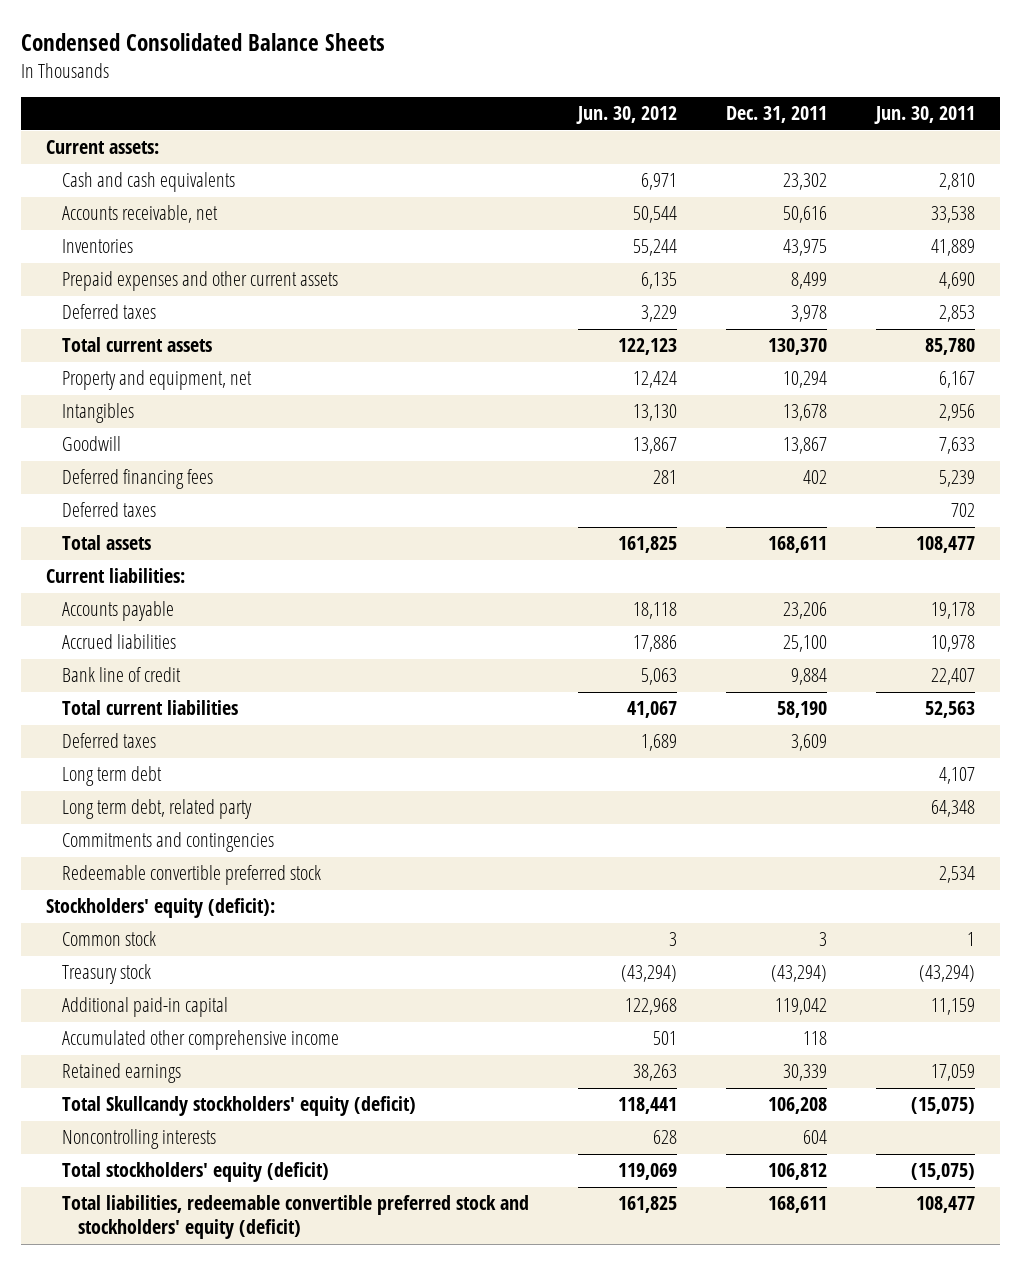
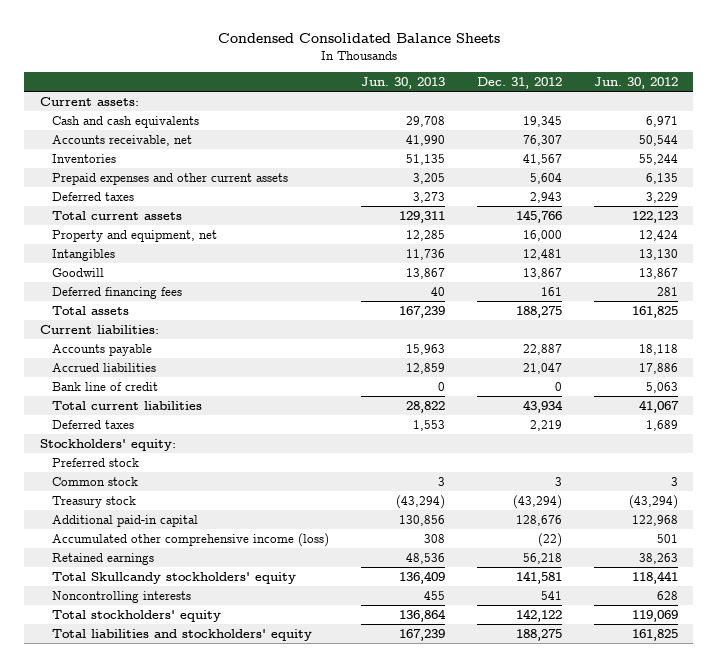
- | Jun. 30, 2012 | Dec. 31, 2011 | Jun. 30, 2011
+ | Jun. 30, 2013 | Dec. 31, 2012 | Jun. 30, 2012
- Deferred taxes | | | 702
- Long term debt | | | 4,107
- Long term debt, related party | | | 64,348
- Commitments and contingencies
- Redeemable convertible preferred stock | | | 2,534
- Stockholders' equity (deficit):
+ Stockholders' equity:
+ Preferred stock
- Accumulated other comprehensive income | 501 | 118 |
+ Accumulated other comprehensive income (loss) | 308 | (22) | 501
- Total Skullcandy stockholders' equity (deficit) | 118,441 | 106,208 | (15,075)
+ Total Skullcandy stockholders' equity | 136,409 | 141,581 | 118,441
- Total stockholders' equity (deficit) | 119,069 | 106,812 | (15,075)
- Total liabilities, redeemable convertible preferred stock and stockholders' equity (deficit) | 161,825 | 168,611 | 108,477
+ Total stockholders' equity | 136,864 | 142,122 | 119,069
+ Total liabilities and stockholders' equity | 167,239 | 188,275 | 161,825

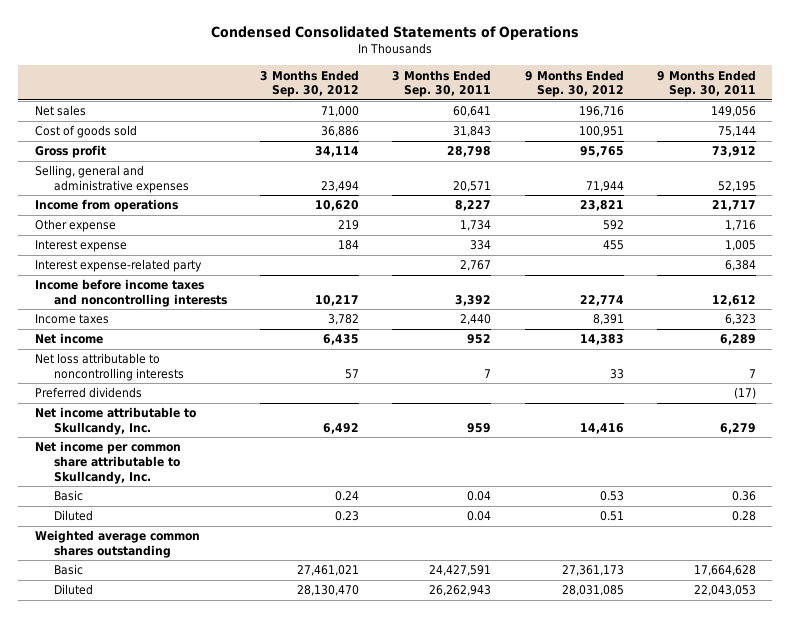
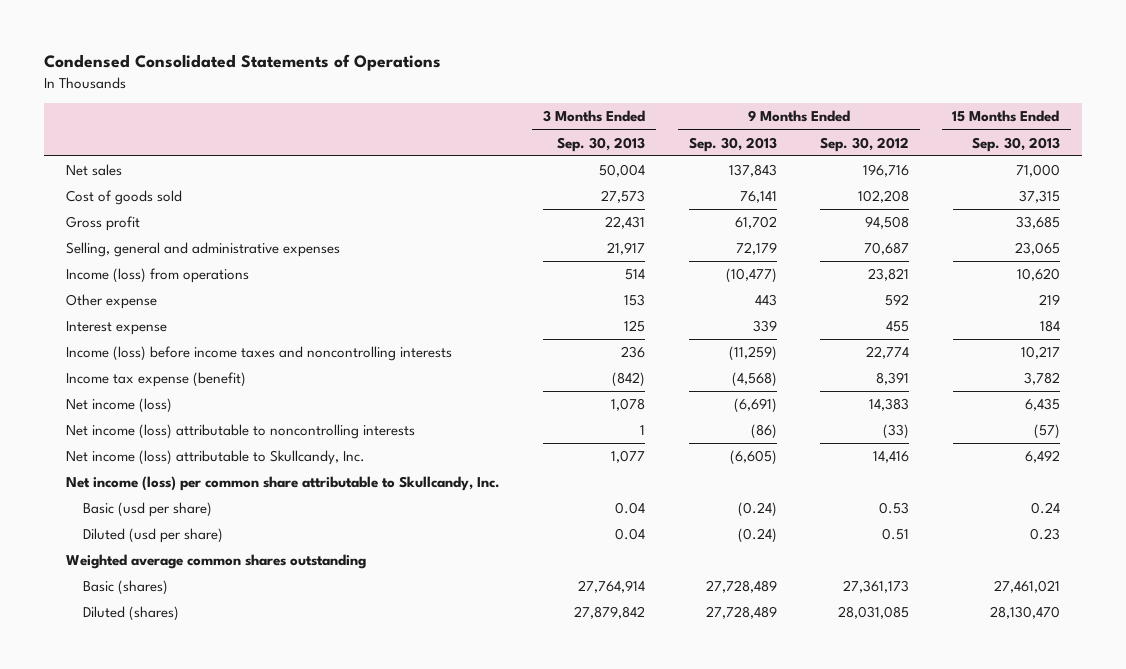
- | 3 Months Ended Sep. 30, 2012 | 3 Months Ended Sep. 30, 2011 | 9 Months Ended Sep. 30, 2012 | 9 Months Ended Sep. 30, 2011
+ | 3 Months Ended Sep. 30, 2013 | 9 Months Ended Sep. 30, 2013 | 9 Months Ended Sep. 30, 2012 | 15 Months Ended Sep. 30, 2013
- Cost of goods sold | 36,886 | 31,843 | 100,951 | 75,144
- Gross profit | 34,114 | 28,798 | 95,765 | 73,912
- Selling, general and administrative expenses | 23,494 | 20,571 | 71,944 | 52,195
- Income from operations | 10,620 | 8,227 | 23,821 | 21,717
+ Cost of goods sold | 27,573 | 76,141 | 102,208 | 37,315
+ Gross profit | 22,431 | 61,702 | 94,508 | 33,685
+ Selling, general and administrative expenses | 21,917 | 72,179 | 70,687 | 23,065
+ Income (loss) from operations | 514 | (10,477) | 23,821 | 10,620
- Interest expense-related party | | 2,767 | | 6,384
- Income before income taxes and noncontrolling interests | 10,217 | 3,392 | 22,774 | 12,612
- Income taxes | 3,782 | 2,440 | 8,391 | 6,323
- Net income | 6,435 | 952 | 14,383 | 6,289
- Net loss attributable to noncontrolling interests | 57 | 7 | 33 | 7
- Preferred dividends | | | | (17)
- Net income attributable to Skullcandy, Inc. | 6,492 | 959 | 14,416 | 6,279
- Net income per common share attributable to Skullcandy, Inc.
- Basic | 0.24 | 0.04 | 0.53 | 0.36
- Diluted | 0.23 | 0.04 | 0.51 | 0.28
+ Income (loss) before income taxes and noncontrolling interests | 236 | (11,259) | 22,774 | 10,217
+ Income tax expense (benefit) | (842) | (4,568) | 8,391 | 3,782
+ Net income (loss) | 1,078 | (6,691) | 14,383 | 6,435
+ Net income (loss) attributable to noncontrolling interests | 1 | (86) | (33) | (57)
+ Net income (loss) attributable to Skullcandy, Inc. | 1,077 | (6,605) | 14,416 | 6,492
+ Net income (loss) per common share attributable to Skullcandy, Inc.
+ Basic (usd per share) | 0.04 | (0.24) | 0.53 | 0.24
+ Diluted (usd per share) | 0.04 | (0.24) | 0.51 | 0.23
- Basic | 27,461,021 | 24,427,591 | 27,361,173 | 17,664,628
- Diluted | 28,130,470 | 26,262,943 | 28,031,085 | 22,043,053
+ Basic (shares) | 27,764,914 | 27,728,489 | 27,361,173 | 27,461,021
+ Diluted (shares) | 27,879,842 | 27,728,489 | 28,031,085 | 28,130,470

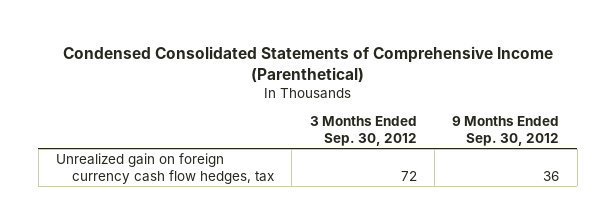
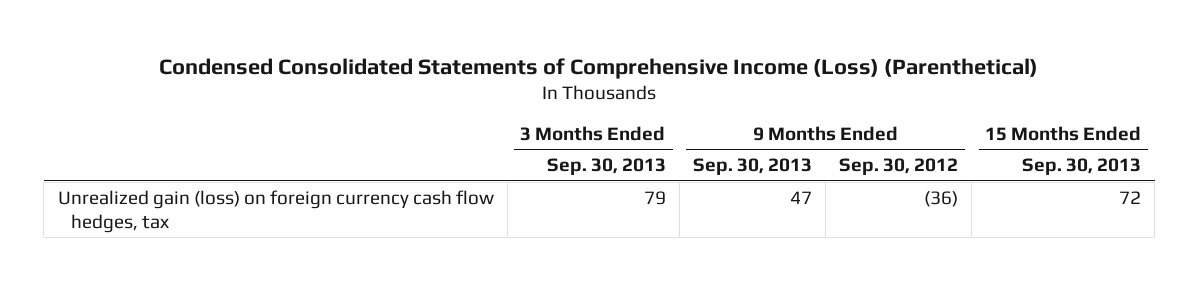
- Condensed Consolidated Statements of Comprehensive Income (Parenthetical)
+ Condensed Consolidated Statements of Comprehensive Income (Loss) (Parenthetical)
- | 3 Months Ended Sep. 30, 2012 | 9 Months Ended Sep. 30, 2012
+ | 3 Months Ended Sep. 30, 2013 | 9 Months Ended Sep. 30, 2013 | 9 Months Ended Sep. 30, 2012 | 15 Months Ended Sep. 30, 2013
- Unrealized gain on foreign currency cash flow hedges, tax | 72 | 36
+ Unrealized gain (loss) on foreign currency cash flow hedges, tax | 79 | 47 | (36) | 72

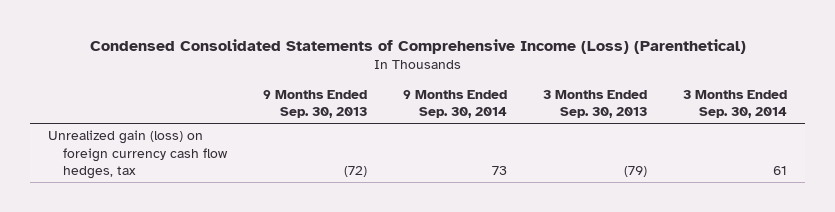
- | 3 Months Ended Sep. 30, 2013 | 9 Months Ended Sep. 30, 2013 | 9 Months Ended Sep. 30, 2012 | 15 Months Ended Sep. 30, 2013
+ | 9 Months Ended Sep. 30, 2013 | 9 Months Ended Sep. 30, 2014 | 3 Months Ended Sep. 30, 2013 | 3 Months Ended Sep. 30, 2014
- Unrealized gain (loss) on foreign currency cash flow hedges, tax | 79 | 47 | (36) | 72
+ Unrealized gain (loss) on foreign currency cash flow hedges, tax | (72) | 73 | (79) | 61

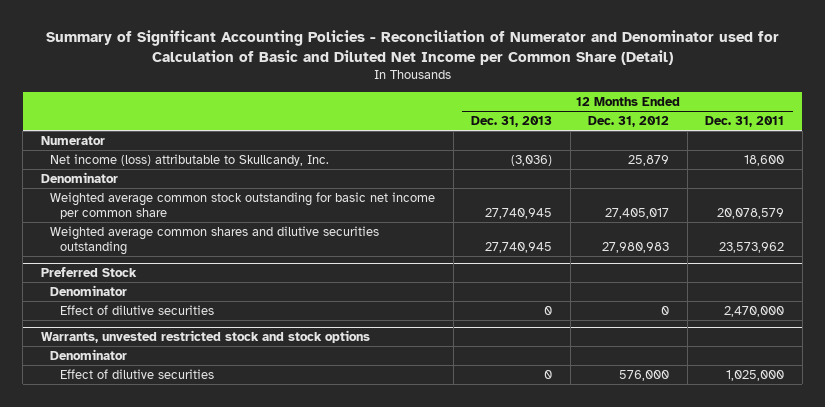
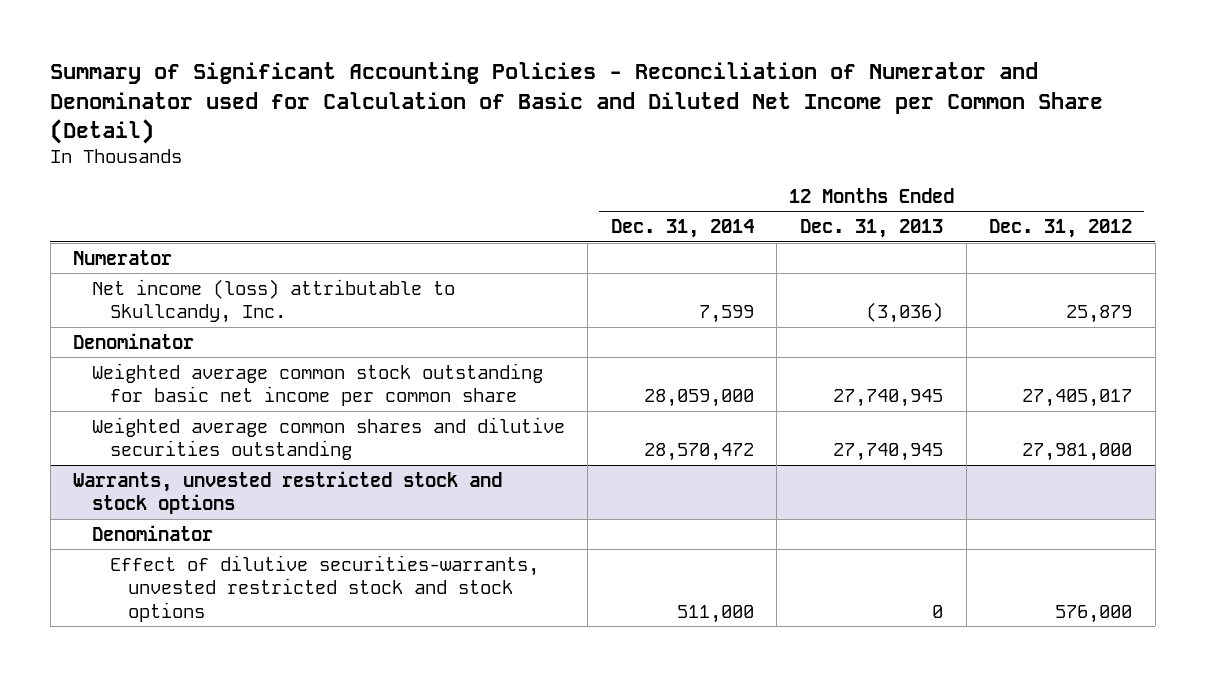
- | 12 Months Ended Dec. 31, 2013 | 12 Months Ended Dec. 31, 2012 | 12 Months Ended Dec. 31, 2011
+ | 12 Months Ended Dec. 31, 2014 | 12 Months Ended Dec. 31, 2013 | 12 Months Ended Dec. 31, 2012
- Weighted average common shares and dilutive securities outstanding | 27,740,945 | 27,980,983 | 23,573,962
- Preferred Stock
- Denominator
- Effect of dilutive securities | 0 | 0 | 2,470,000
+ Weighted average common shares and dilutive securities outstanding | 28,570,472 | 27,740,945 | 27,981,000
@ Warrants, unvested restricted stock and stock options
- Effect of dilutive securities | 0 | 576,000 | 1,025,000
+ Effect of dilutive securities-warrants, unvested restricted stock and stock options | 511,000 | 0 | 576,000

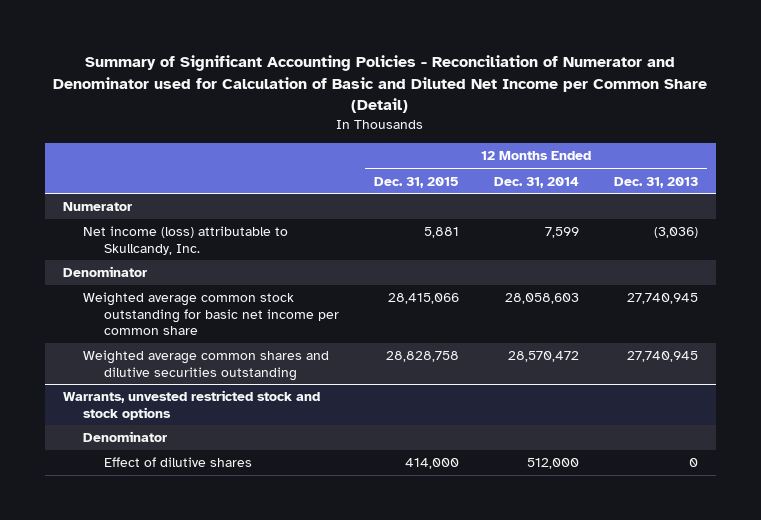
- | 12 Months Ended Dec. 31, 2014 | 12 Months Ended Dec. 31, 2013 | 12 Months Ended Dec. 31, 2012
+ | 12 Months Ended Dec. 31, 2015 | 12 Months Ended Dec. 31, 2014 | 12 Months Ended Dec. 31, 2013
- Weighted average common stock outstanding for basic net income per common share | 28,059,000 | 27,740,945 | 27,405,017
+ Weighted average common stock outstanding for basic net income per common share | 28,415,066 | 28,058,603 | 27,740,945
@ Warrants, unvested restricted stock and stock options
- Effect of dilutive securities-warrants, unvested restricted stock and stock options | 511,000 | 0 | 576,000
+ Effect of dilutive shares | 414,000 | 512,000 | 0

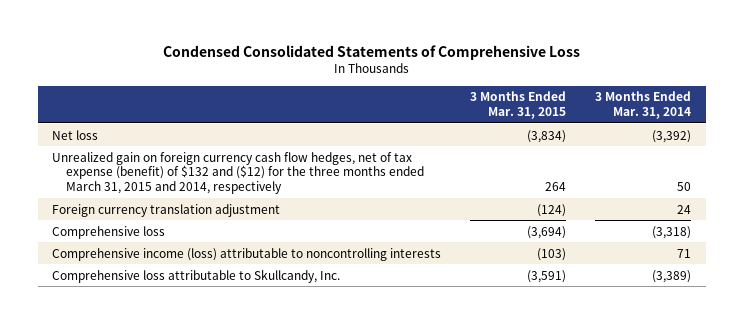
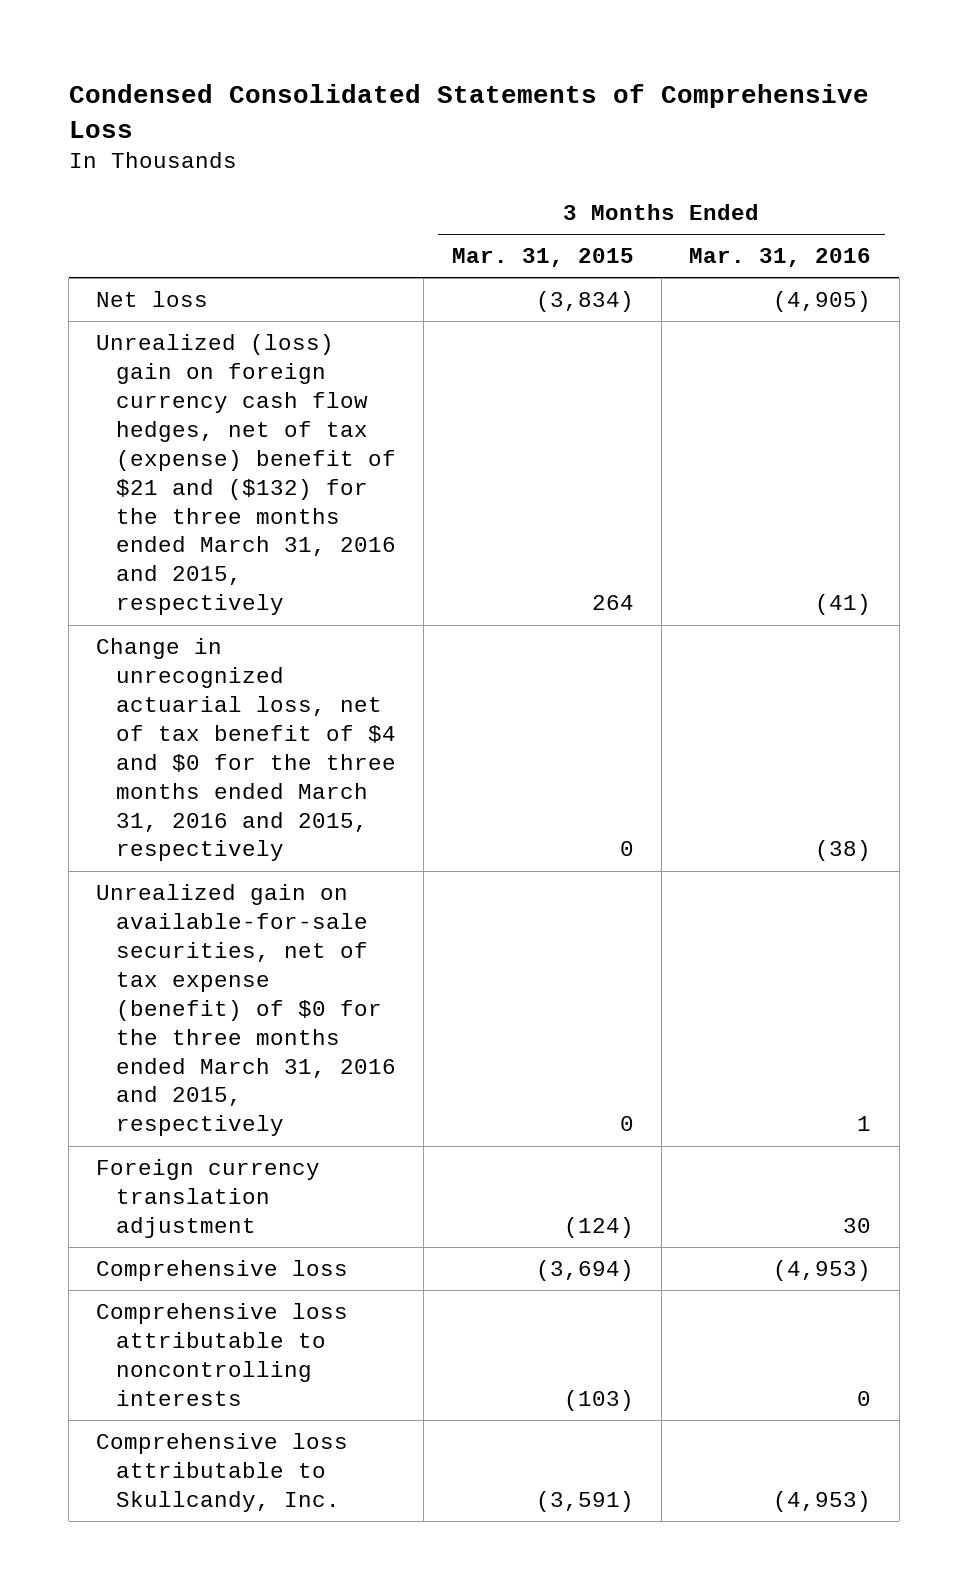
- | 3 Months Ended Mar. 31, 2015 | 3 Months Ended Mar. 31, 2014
+ | 3 Months Ended Mar. 31, 2015 | 3 Months Ended Mar. 31, 2016
- Unrealized gain on foreign currency cash flow hedges, net of tax expense (benefit) of $132 and ($12) for the three months ended March 31, 2015 and 2014, respectively | 264 | 50
+ Unrealized (loss) gain on foreign currency cash flow hedges, net of tax (expense) benefit of $21 and ($132) for the three months ended March 31, 2016 and 2015, respectively | 264 | (41)
+ Change in unrecognized actuarial loss, net of tax benefit of $4 and $0 for the three months ended March 31, 2016 and 2015, respectively | 0 | (38)
+ Unrealized gain on available-for-sale securities, net of tax expense (benefit) of $0 for the three months ended March 31, 2016 and 2015, respectively | 0 | 1
- Comprehensive income (loss) attributable to noncontrolling interests | (103) | 71
+ Comprehensive loss attributable to noncontrolling interests | (103) | 0

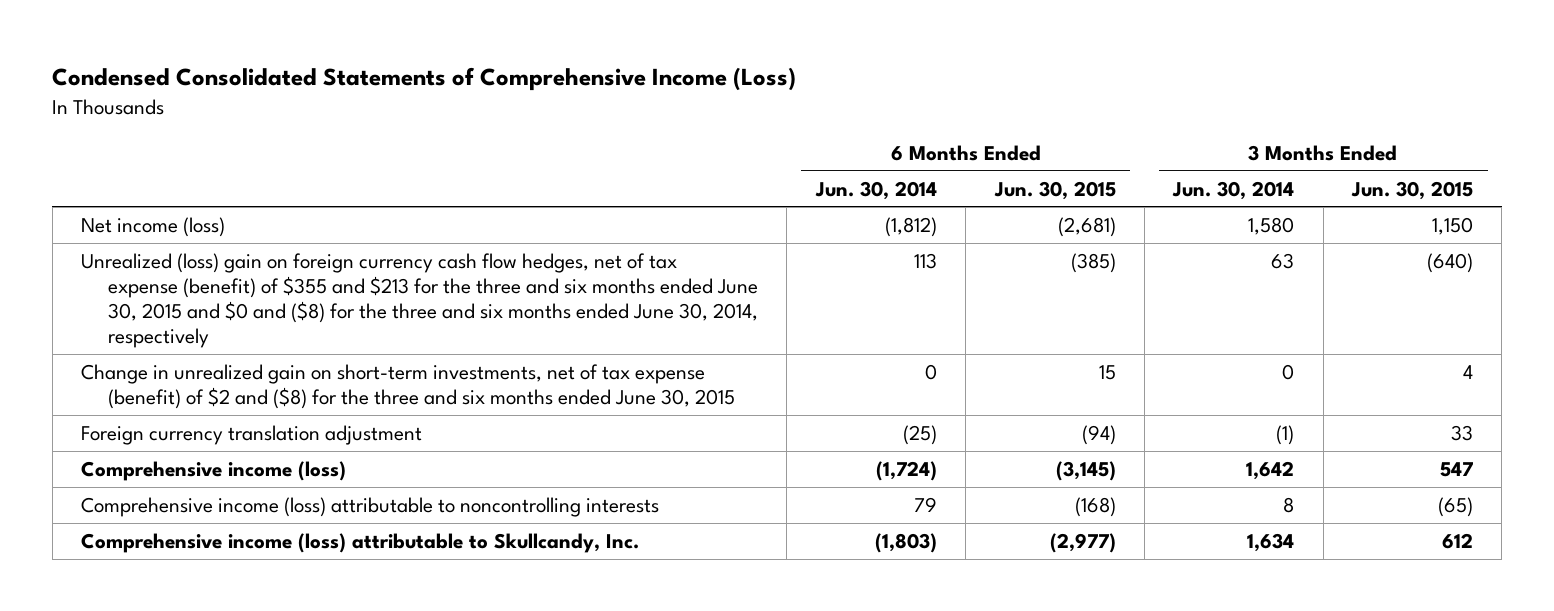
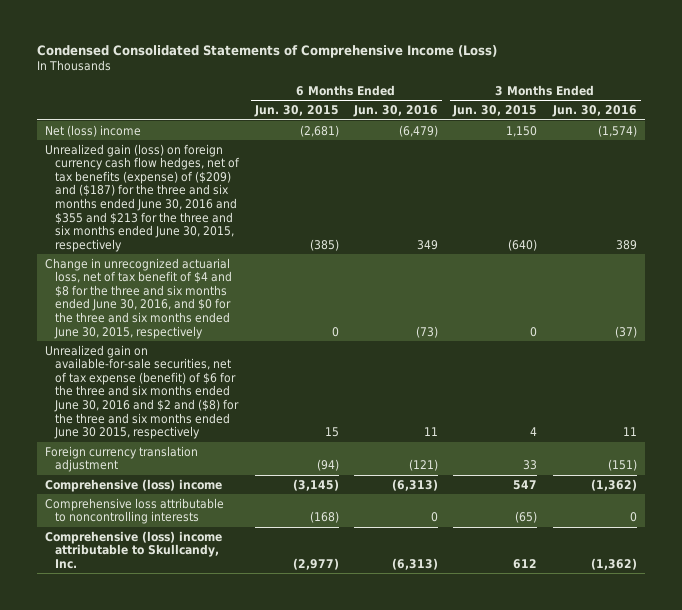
- | 6 Months Ended Jun. 30, 2014 | 6 Months Ended Jun. 30, 2015 | 3 Months Ended Jun. 30, 2014 | 3 Months Ended Jun. 30, 2015
+ | 6 Months Ended Jun. 30, 2015 | 6 Months Ended Jun. 30, 2016 | 3 Months Ended Jun. 30, 2015 | 3 Months Ended Jun. 30, 2016
- Net income (loss) | (1,812) | (2,681) | 1,580 | 1,150
- Unrealized (loss) gain on foreign currency cash flow hedges, net of tax expense (benefit) of $355 and $213 for the three and six months ended June 30, 2015 and $0 and ($8) for the three and six months ended June 30, 2014, respectively | 113 | (385) | 63 | (640)
- Change in unrealized gain on short-term investments, net of tax expense (benefit) of $2 and ($8) for the three and six months ended June 30, 2015 | 0 | 15 | 0 | 4
+ Net (loss) income | (2,681) | (6,479) | 1,150 | (1,574)
+ Unrealized gain (loss) on foreign currency cash flow hedges, net of tax benefits (expense) of ($209) and ($187) for the three and six months ended June 30, 2016 and $355 and $213 for the three and six months ended June 30, 2015, respectively | (385) | 349 | (640) | 389
+ Change in unrecognized actuarial loss, net of tax benefit of $4 and $8 for the three and six months ended June 30, 2016, and $0 for the three and six months ended June 30, 2015, respectively | 0 | (73) | 0 | (37)
+ Unrealized gain on available-for-sale securities, net of tax expense (benefit) of $6 for the three and six months ended June 30, 2016 and $2 and ($8) for the three and six months ended June 30 2015, respectively | 15 | 11 | 4 | 11
- Comprehensive income (loss) | (1,724) | (3,145) | 1,642 | 547
- Comprehensive income (loss) attributable to noncontrolling interests | 79 | (168) | 8 | (65)
- Comprehensive income (loss) attributable to Skullcandy, Inc. | (1,803) | (2,977) | 1,634 | 612
+ Comprehensive (loss) income | (3,145) | (6,313) | 547 | (1,362)
+ Comprehensive loss attributable to noncontrolling interests | (168) | 0 | (65) | 0
+ Comprehensive (loss) income attributable to Skullcandy, Inc. | (2,977) | (6,313) | 612 | (1,362)

